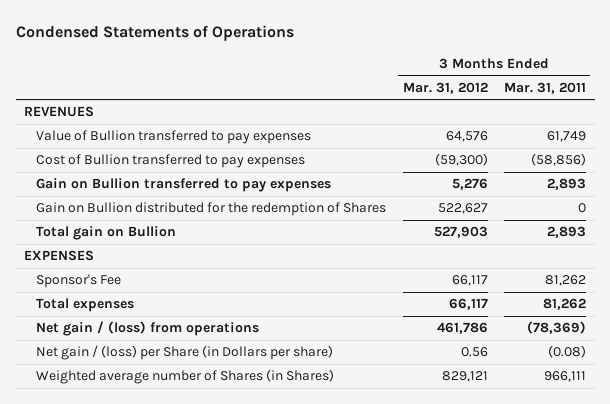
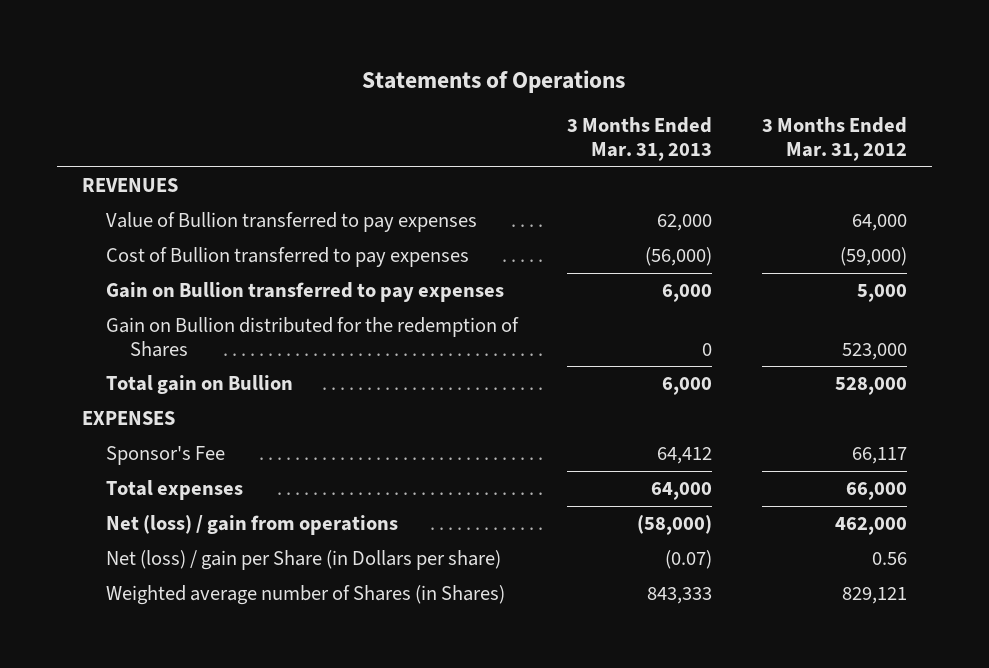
- Condensed Statements of Operations
+ Statements of Operations
- | 3 Months Ended Mar. 31, 2012 | 3 Months Ended Mar. 31, 2011
+ | 3 Months Ended Mar. 31, 2013 | 3 Months Ended Mar. 31, 2012
- Value of Bullion transferred to pay expenses | 64,576 | 61,749
- Cost of Bullion transferred to pay expenses | (59,300) | (58,856)
- Gain on Bullion transferred to pay expenses | 5,276 | 2,893
- Gain on Bullion distributed for the redemption of Shares | 522,627 | 0
- Total gain on Bullion | 527,903 | 2,893
+ Value of Bullion transferred to pay expenses | 62,000 | 64,000
+ Cost of Bullion transferred to pay expenses | (56,000) | (59,000)
+ Gain on Bullion transferred to pay expenses | 6,000 | 5,000
+ Gain on Bullion distributed for the redemption of Shares | 0 | 523,000
+ Total gain on Bullion | 6,000 | 528,000
- Total expenses | 66,117 | 81,262
- Net gain / (loss) from operations | 461,786 | (78,369)
- Net gain / (loss) per Share (in Dollars per share) | 0.56 | (0.08)
+ Total expenses | 64,000 | 66,000
+ Net (loss) / gain from operations | (58,000) | 462,000
+ Net (loss) / gain per Share (in Dollars per share) | (0.07) | 0.56

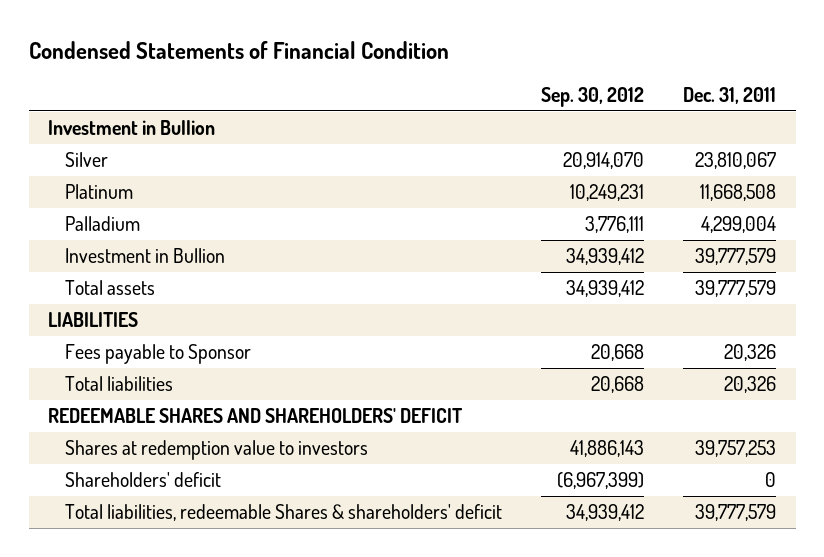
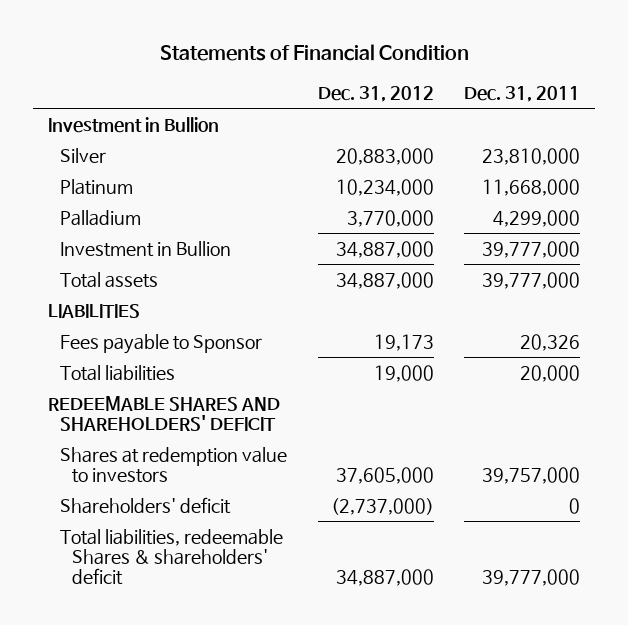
- Condensed Statements of Financial Condition
+ Statements of Financial Condition
- | Sep. 30, 2012 | Dec. 31, 2011
+ | Dec. 31, 2012 | Dec. 31, 2011
- Silver | 20,914,070 | 23,810,067
- Platinum | 10,249,231 | 11,668,508
- Palladium | 3,776,111 | 4,299,004
- Investment in Bullion | 34,939,412 | 39,777,579
- Total assets | 34,939,412 | 39,777,579
+ Silver | 20,883,000 | 23,810,000
+ Platinum | 10,234,000 | 11,668,000
+ Palladium | 3,770,000 | 4,299,000
+ Investment in Bullion | 34,887,000 | 39,777,000
+ Total assets | 34,887,000 | 39,777,000
- Total liabilities | 20,668 | 20,326
+ Total liabilities | 19,000 | 20,000
- Shares at redemption value to investors | 41,886,143 | 39,757,253
+ Shares at redemption value to investors | 37,605,000 | 39,757,000
- Total liabilities, redeemable Shares & shareholders' deficit | 34,939,412 | 39,777,579
+ Total liabilities, redeemable Shares & shareholders' deficit | 34,887,000 | 39,777,000

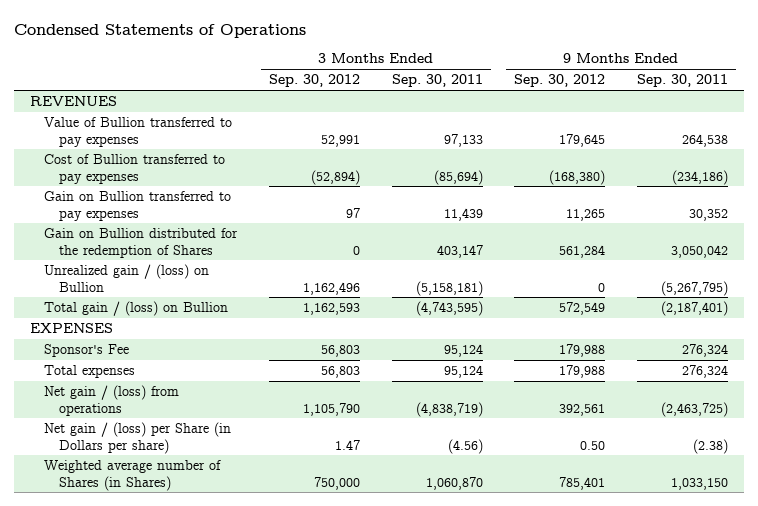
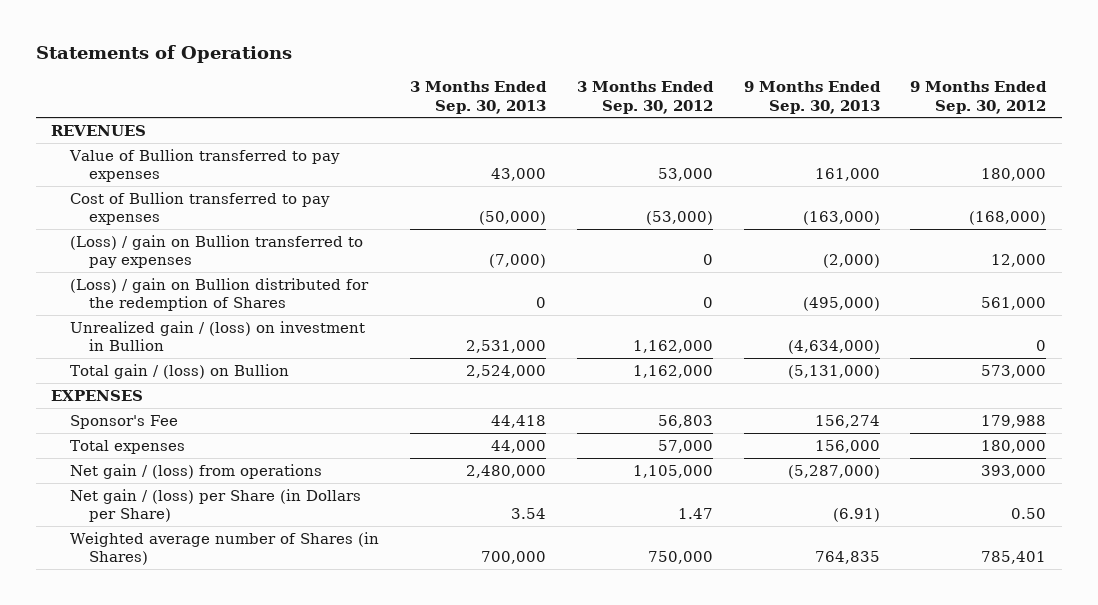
- Condensed Statements of Operations
+ Statements of Operations
- | 3 Months Ended Sep. 30, 2012 | 3 Months Ended Sep. 30, 2011 | 9 Months Ended Sep. 30, 2012 | 9 Months Ended Sep. 30, 2011
+ | 3 Months Ended Sep. 30, 2013 | 3 Months Ended Sep. 30, 2012 | 9 Months Ended Sep. 30, 2013 | 9 Months Ended Sep. 30, 2012
- Value of Bullion transferred to pay expenses | 52,991 | 97,133 | 179,645 | 264,538
- Cost of Bullion transferred to pay expenses | (52,894) | (85,694) | (168,380) | (234,186)
- Gain on Bullion transferred to pay expenses | 97 | 11,439 | 11,265 | 30,352
- Gain on Bullion distributed for the redemption of Shares | 0 | 403,147 | 561,284 | 3,050,042
- Unrealized gain / (loss) on Bullion | 1,162,496 | (5,158,181) | 0 | (5,267,795)
- Total gain / (loss) on Bullion | 1,162,593 | (4,743,595) | 572,549 | (2,187,401)
+ Value of Bullion transferred to pay expenses | 43,000 | 53,000 | 161,000 | 180,000
+ Cost of Bullion transferred to pay expenses | (50,000) | (53,000) | (163,000) | (168,000)
+ (Loss) / gain on Bullion transferred to pay expenses | (7,000) | 0 | (2,000) | 12,000
+ (Loss) / gain on Bullion distributed for the redemption of Shares | 0 | 0 | (495,000) | 561,000
+ Unrealized gain / (loss) on investment in Bullion | 2,531,000 | 1,162,000 | (4,634,000) | 0
+ Total gain / (loss) on Bullion | 2,524,000 | 1,162,000 | (5,131,000) | 573,000
- Total expenses | 56,803 | 95,124 | 179,988 | 276,324
- Net gain / (loss) from operations | 1,105,790 | (4,838,719) | 392,561 | (2,463,725)
- Net gain / (loss) per Share (in Dollars per share) | 1.47 | (4.56) | 0.50 | (2.38)
+ Total expenses | 44,000 | 57,000 | 156,000 | 180,000
+ Net gain / (loss) from operations | 2,480,000 | 1,105,000 | (5,287,000) | 393,000
+ Net gain / (loss) per Share (in Dollars per Share) | 3.54 | 1.47 | (6.91) | 0.50

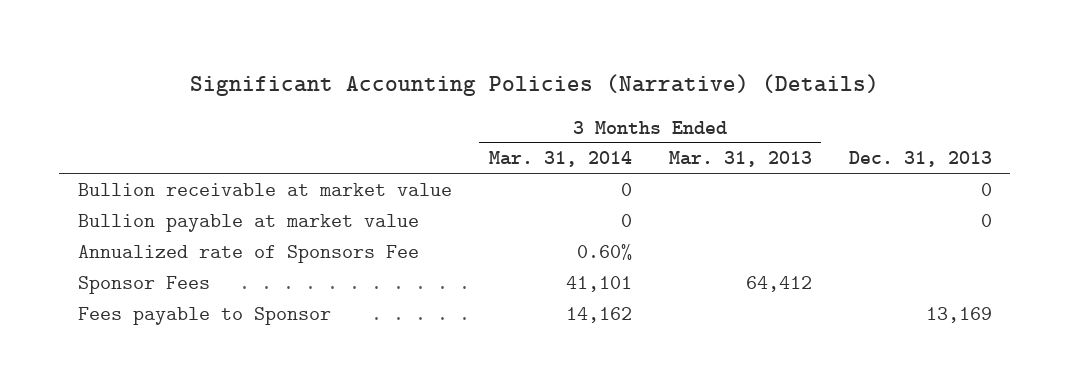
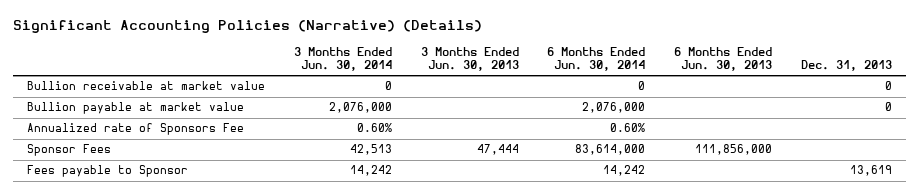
- | 3 Months Ended Mar. 31, 2014 | 3 Months Ended Mar. 31, 2013 | Dec. 31, 2013
+ | 3 Months Ended Jun. 30, 2014 | 3 Months Ended Jun. 30, 2013 | 6 Months Ended Jun. 30, 2014 | 6 Months Ended Jun. 30, 2013 | Dec. 31, 2013
- Fees payable to Sponsor | 14,162 | | 13,169
+ Fees payable to Sponsor | 14,242 | | 14,242 | | 13,619

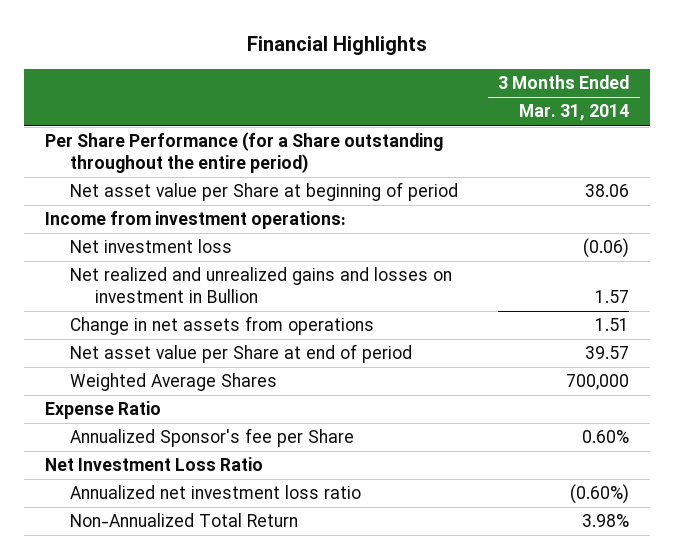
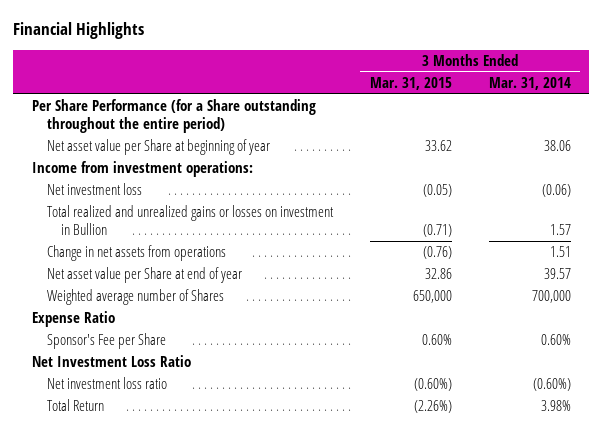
- | 3 Months Ended Mar. 31, 2014
+ | 3 Months Ended Mar. 31, 2015 | 3 Months Ended Mar. 31, 2014
- Net asset value per Share at beginning of period | 38.06
+ Net asset value per Share at beginning of year | 33.62 | 38.06
- Net realized and unrealized gains and losses on investment in Bullion | 1.57
+ Total realized and unrealized gains or losses on investment in Bullion | (0.71) | 1.57
- Net asset value per Share at end of period | 39.57
- Weighted Average Shares | 700,000
+ Net asset value per Share at end of year | 32.86 | 39.57
+ Weighted average number of Shares | 650,000 | 700,000
- Annualized Sponsor's fee per Share | 0.60%
+ Sponsor's Fee per Share | 0.60% | 0.60%
- Annualized net investment loss ratio | (0.60%)
- Non-Annualized Total Return | 3.98%
+ Net investment loss ratio | (0.60%) | (0.60%)
+ Total Return | (2.26%) | 3.98%

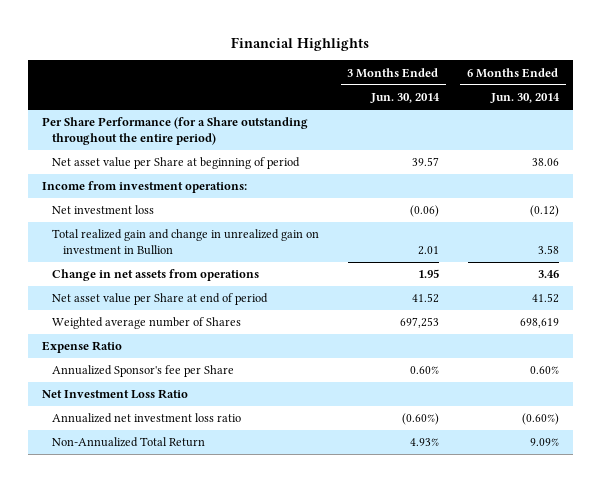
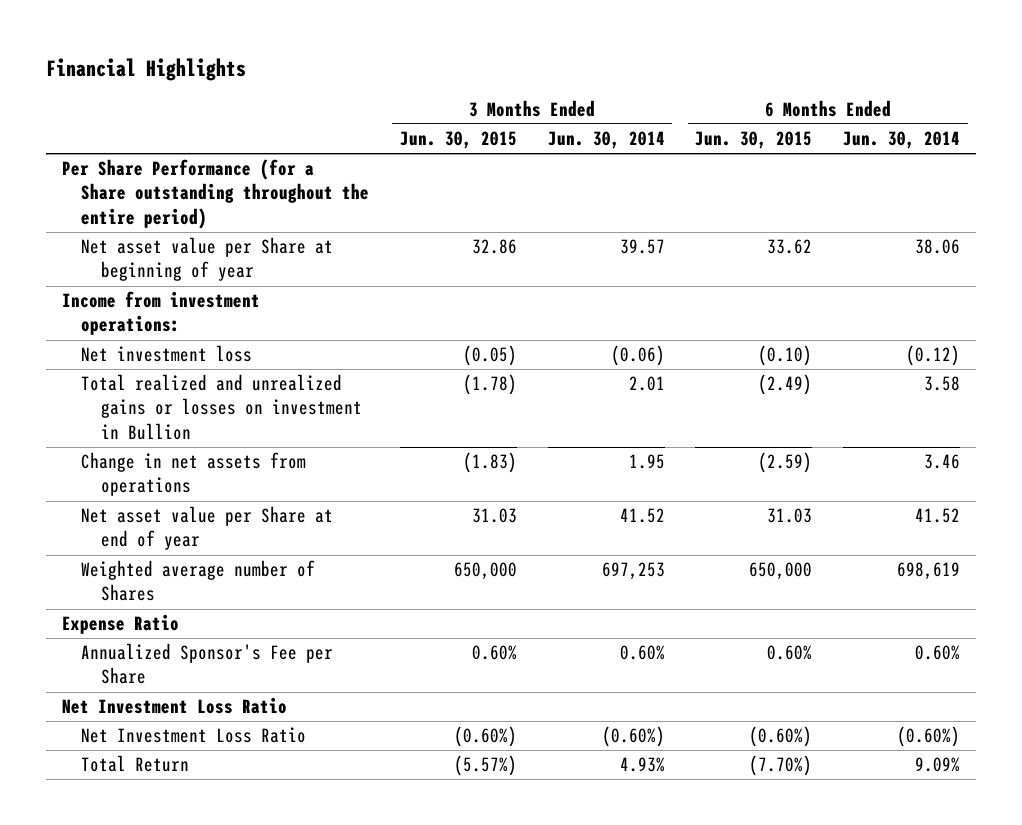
- | 3 Months Ended Jun. 30, 2014 | 6 Months Ended Jun. 30, 2014
+ | 3 Months Ended Jun. 30, 2015 | 3 Months Ended Jun. 30, 2014 | 6 Months Ended Jun. 30, 2015 | 6 Months Ended Jun. 30, 2014
- Net asset value per Share at beginning of period | 39.57 | 38.06
+ Net asset value per Share at beginning of year | 32.86 | 39.57 | 33.62 | 38.06
- Total realized gain and change in unrealized gain on investment in Bullion | 2.01 | 3.58
+ Total realized and unrealized gains or losses on investment in Bullion | (1.78) | 2.01 | (2.49) | 3.58
- Net asset value per Share at end of period | 41.52 | 41.52
+ Net asset value per Share at end of year | 31.03 | 41.52 | 31.03 | 41.52
- Annualized Sponsor's fee per Share | 0.60% | 0.60%
+ Annualized Sponsor's Fee per Share | 0.60% | 0.60% | 0.60% | 0.60%
- Annualized net investment loss ratio | (0.60%) | (0.60%)
- Non-Annualized Total Return | 4.93% | 9.09%
+ Net Investment Loss Ratio | (0.60%) | (0.60%) | (0.60%) | (0.60%)
+ Total Return | (5.57%) | 4.93% | (7.70%) | 9.09%

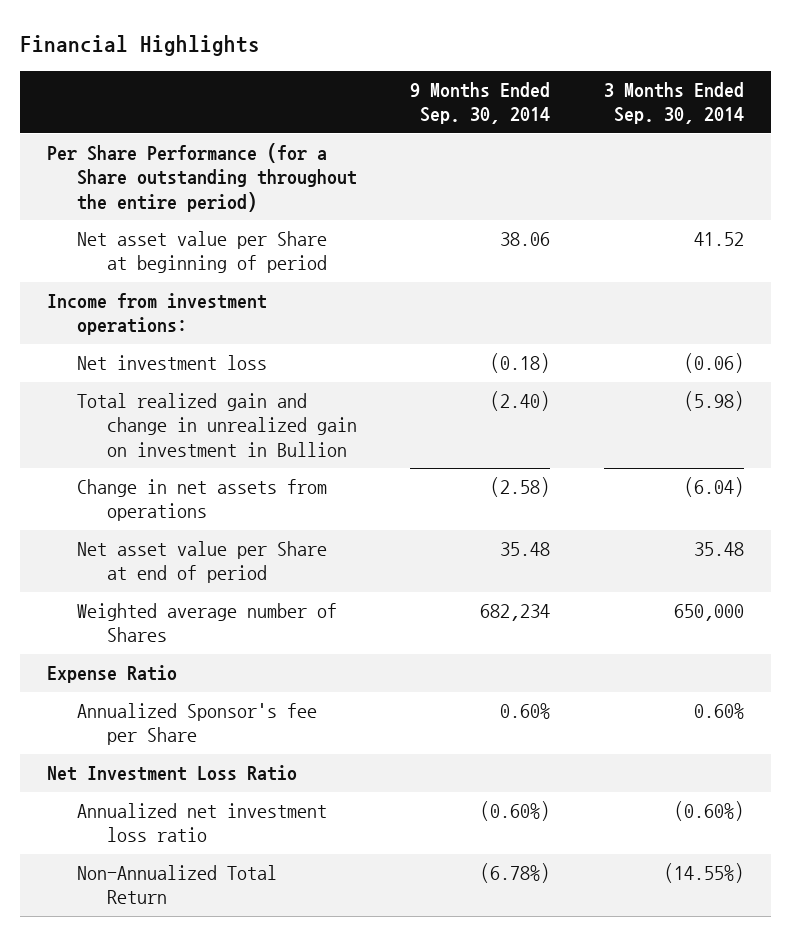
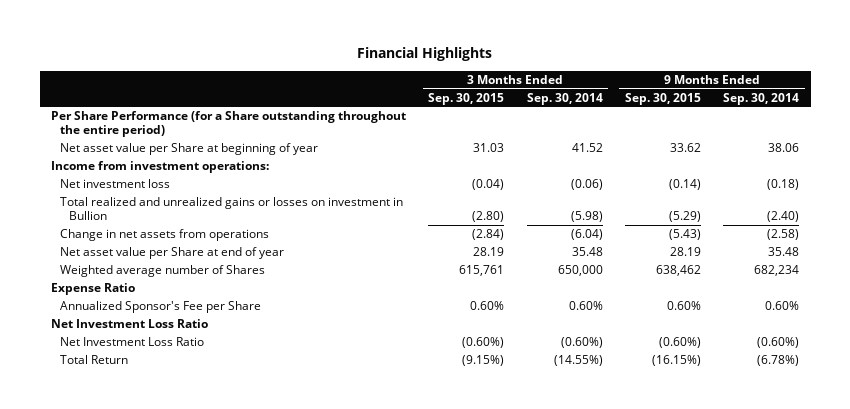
- | 9 Months Ended Sep. 30, 2014 | 3 Months Ended Sep. 30, 2014
+ | 3 Months Ended Sep. 30, 2015 | 3 Months Ended Sep. 30, 2014 | 9 Months Ended Sep. 30, 2015 | 9 Months Ended Sep. 30, 2014
- Net asset value per Share at beginning of period | 38.06 | 41.52
+ Net asset value per Share at beginning of year | 31.03 | 41.52 | 33.62 | 38.06
- Total realized gain and change in unrealized gain on investment in Bullion | (2.40) | (5.98)
+ Total realized and unrealized gains or losses on investment in Bullion | (2.80) | (5.98) | (5.29) | (2.40)
- Net asset value per Share at end of period | 35.48 | 35.48
+ Net asset value per Share at end of year | 28.19 | 35.48 | 28.19 | 35.48
- Annualized Sponsor's fee per Share | 0.60% | 0.60%
+ Annualized Sponsor's Fee per Share | 0.60% | 0.60% | 0.60% | 0.60%
- Annualized net investment loss ratio | (0.60%) | (0.60%)
- Non-Annualized Total Return | (6.78%) | (14.55%)
+ Net Investment Loss Ratio | (0.60%) | (0.60%) | (0.60%) | (0.60%)
+ Total Return | (9.15%) | (14.55%) | (16.15%) | (6.78%)

